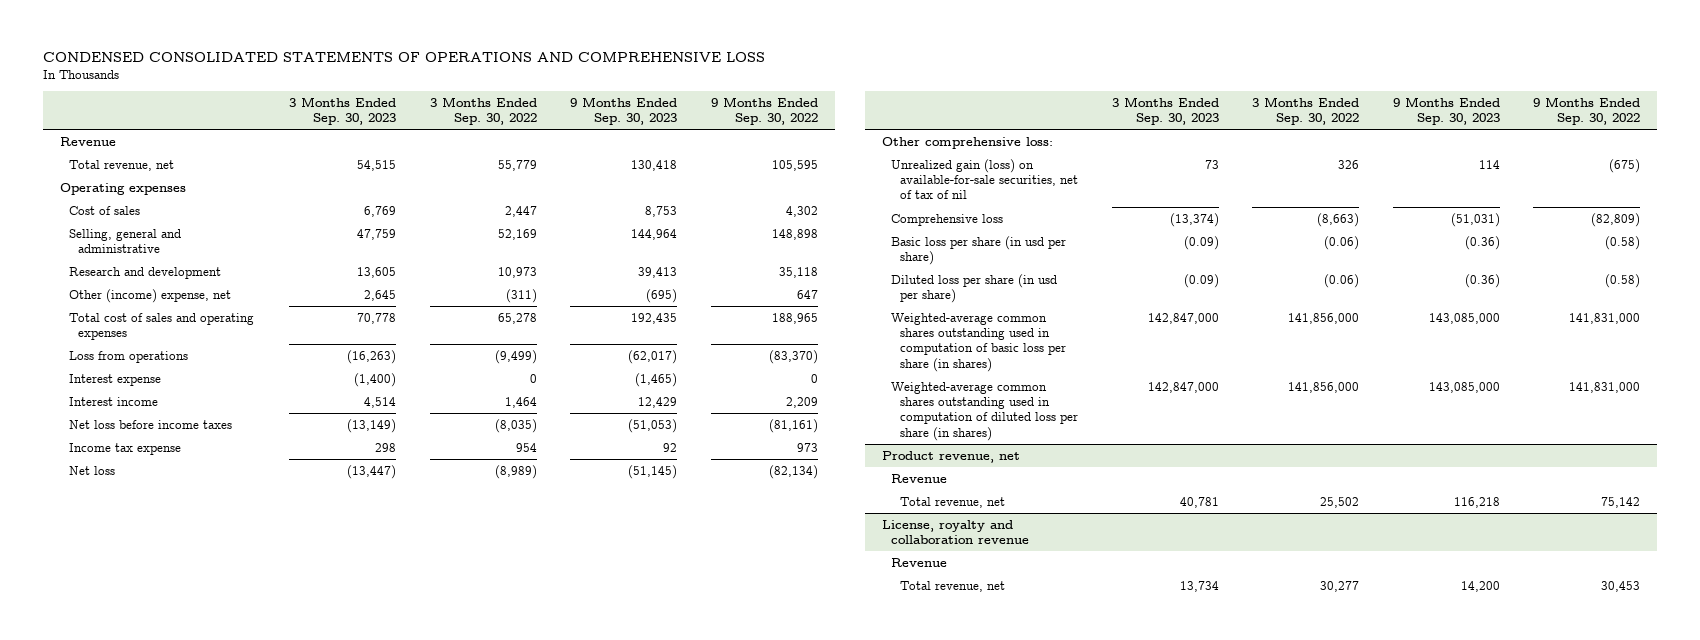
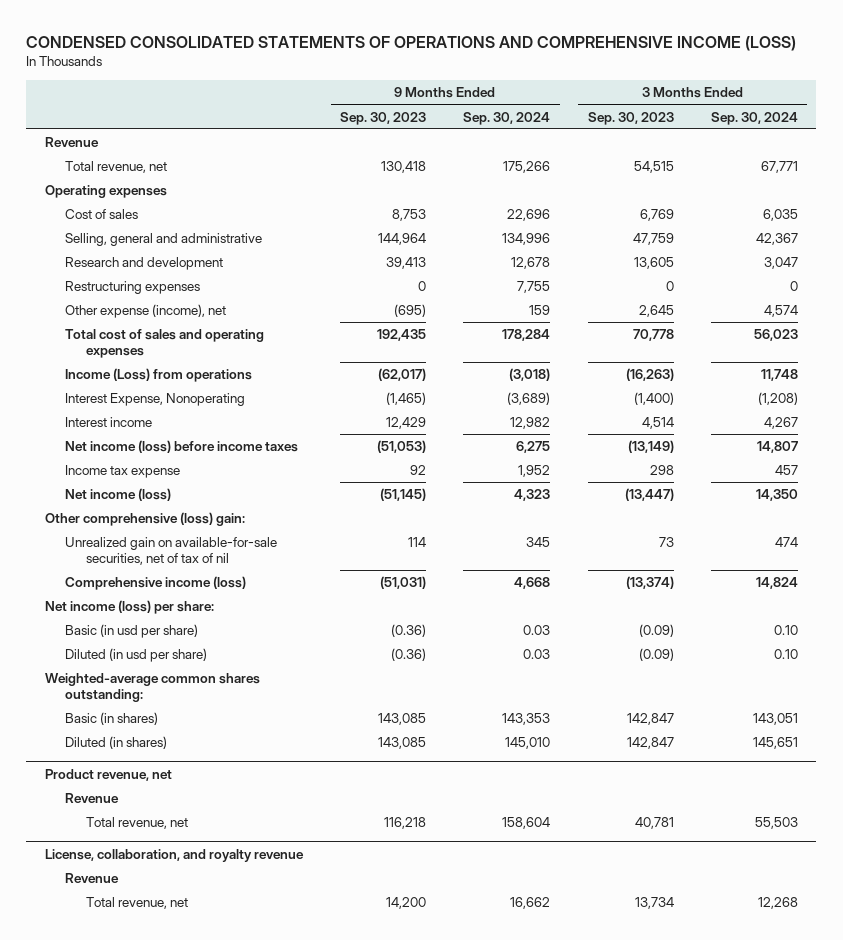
- CONDENSED CONSOLIDATED STATEMENTS OF OPERATIONS AND COMPREHENSIVE LOSS
+ CONDENSED CONSOLIDATED STATEMENTS OF OPERATIONS AND COMPREHENSIVE INCOME (LOSS)
- | 3 Months Ended Sep. 30, 2023 | 3 Months Ended Sep. 30, 2022 | 9 Months Ended Sep. 30, 2023 | 9 Months Ended Sep. 30, 2022
+ | 9 Months Ended Sep. 30, 2023 | 9 Months Ended Sep. 30, 2024 | 3 Months Ended Sep. 30, 2023 | 3 Months Ended Sep. 30, 2024
- Other (income) expense, net | 2,645 | (311) | (695) | 647
+ Restructuring expenses | 0 | 7,755 | 0 | 0
+ Other expense (income), net | (695) | 159 | 2,645 | 4,574
- Loss from operations | (16,263) | (9,499) | (62,017) | (83,370)
- Interest expense | (1,400) | 0 | (1,465) | 0
+ Income (Loss) from operations | (62,017) | (3,018) | (16,263) | 11,748
+ Interest Expense, Nonoperating | (1,465) | (3,689) | (1,400) | (1,208)
- Net loss before income taxes | (13,149) | (8,035) | (51,053) | (81,161)
+ Net income (loss) before income taxes | (51,053) | 6,275 | (13,149) | 14,807
- Net loss | (13,447) | (8,989) | (51,145) | (82,134)
- Other comprehensive loss:
- Unrealized gain (loss) on available-for-sale securities, net of tax of nil | 73 | 326 | 114 | (675)
- Comprehensive loss | (13,374) | (8,663) | (51,031) | (82,809)
- Basic loss per share (in usd per share) | (0.09) | (0.06) | (0.36) | (0.58)
- Diluted loss per share (in usd per share) | (0.09) | (0.06) | (0.36) | (0.58)
- Weighted-average common shares outstanding used in computation of basic loss per share (in shares) | 142,847,000 | 141,856,000 | 143,085,000 | 141,831,000
- Weighted-average common shares outstanding used in computation of diluted loss per share (in shares) | 142,847,000 | 141,856,000 | 143,085,000 | 141,831,000
+ Net income (loss) | (51,145) | 4,323 | (13,447) | 14,350
+ Other comprehensive (loss) gain:
+ Unrealized gain on available-for-sale securities, net of tax of nil | 114 | 345 | 73 | 474
+ Comprehensive income (loss) | (51,031) | 4,668 | (13,374) | 14,824
+ Net income (loss) per share:
+ Basic (in usd per share) | (0.36) | 0.03 | (0.09) | 0.10
+ Diluted (in usd per share) | (0.36) | 0.03 | (0.09) | 0.10
+ Weighted-average common shares outstanding:
+ Basic (in shares) | 143,085 | 143,353 | 142,847 | 143,051
+ Diluted (in shares) | 143,085 | 145,010 | 142,847 | 145,651
- License, royalty and collaboration revenue
+ License, collaboration, and royalty revenue

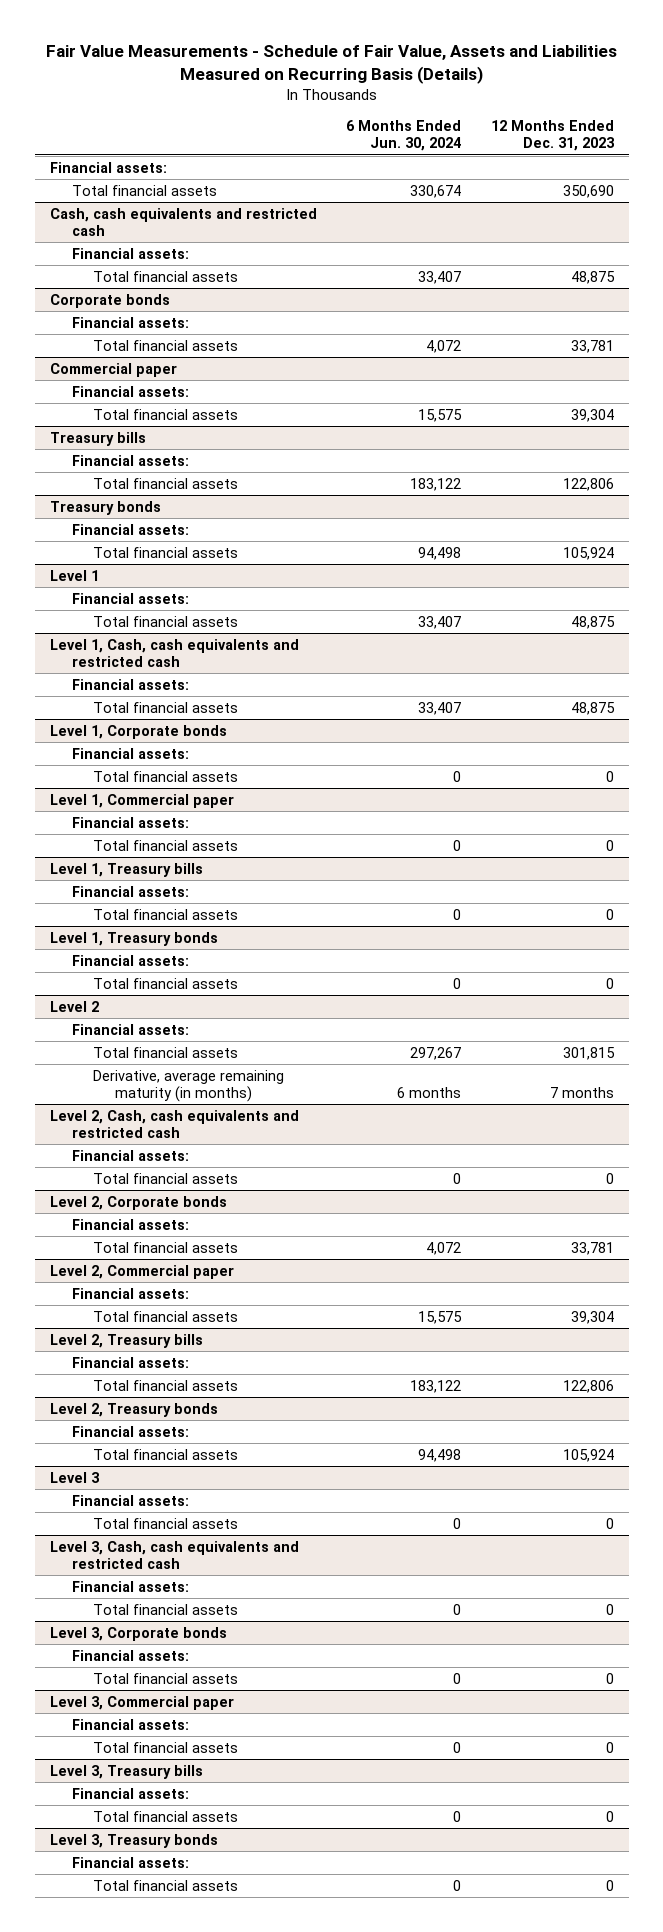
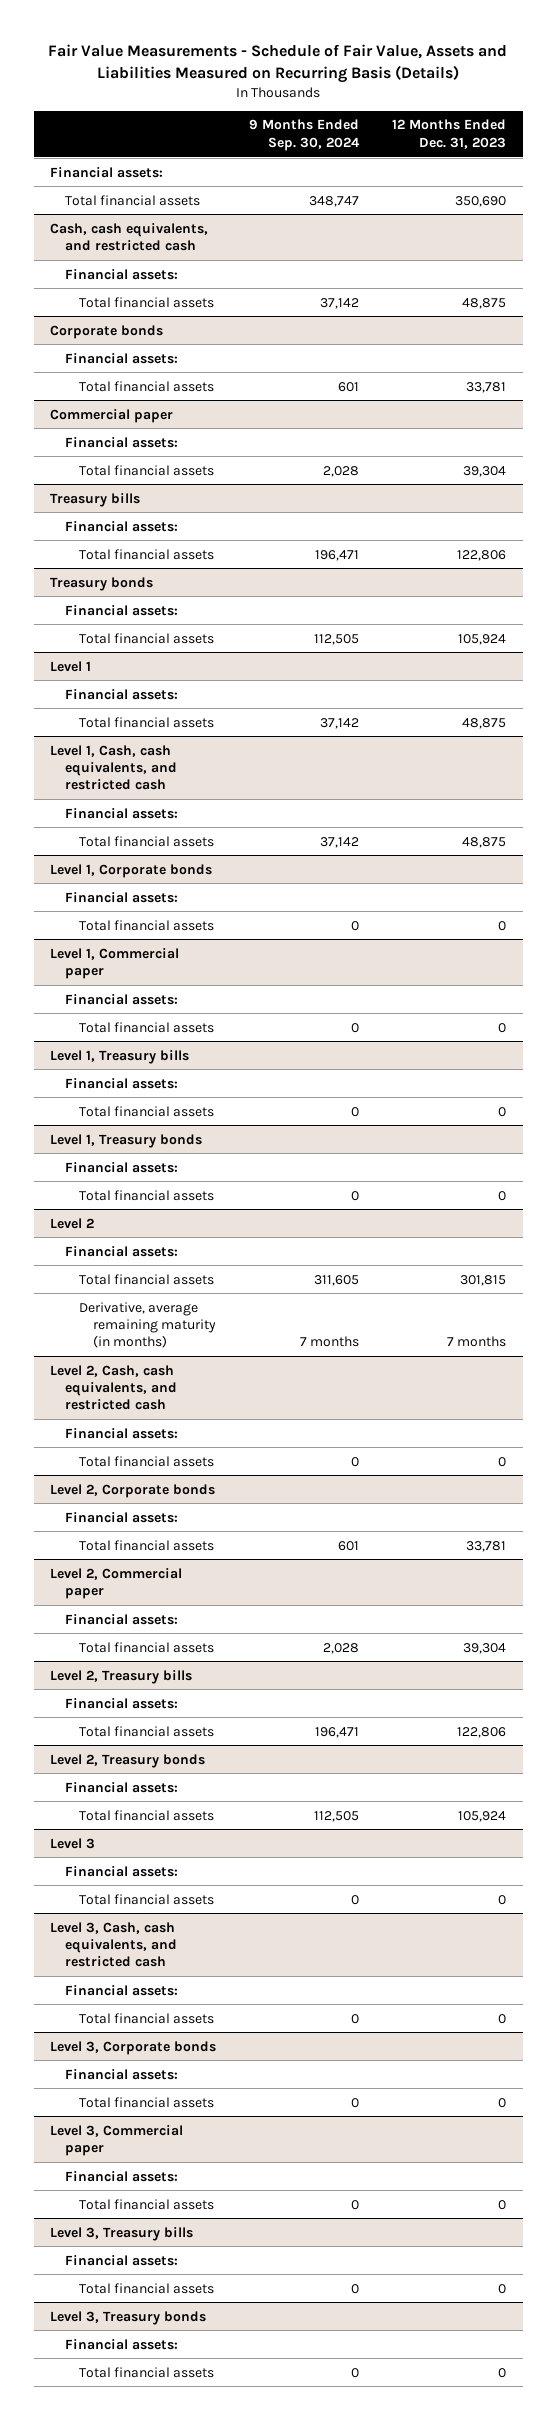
- | 6 Months Ended Jun. 30, 2024 | 12 Months Ended Dec. 31, 2023
+ | 9 Months Ended Sep. 30, 2024 | 12 Months Ended Dec. 31, 2023
- Cash, cash equivalents and restricted cash
+ Cash, cash equivalents, and restricted cash
- Level 1, Cash, cash equivalents and restricted cash
+ Level 1, Cash, cash equivalents, and restricted cash
- Level 2, Cash, cash equivalents and restricted cash
+ Level 2, Cash, cash equivalents, and restricted cash
- Level 3, Cash, cash equivalents and restricted cash
+ Level 3, Cash, cash equivalents, and restricted cash

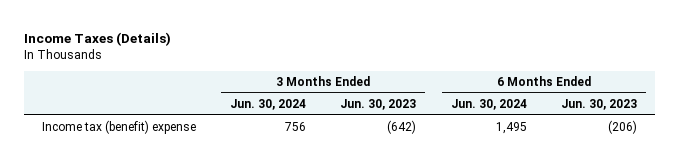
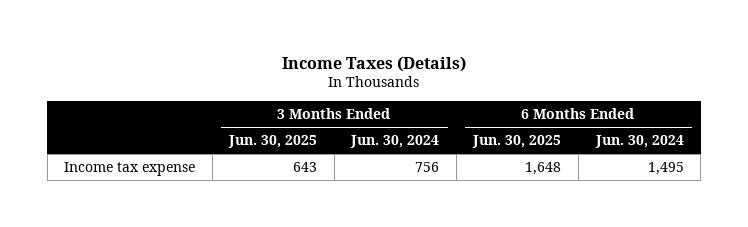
- | 3 Months Ended Jun. 30, 2024 | 3 Months Ended Jun. 30, 2023 | 6 Months Ended Jun. 30, 2024 | 6 Months Ended Jun. 30, 2023
+ | 3 Months Ended Jun. 30, 2025 | 3 Months Ended Jun. 30, 2024 | 6 Months Ended Jun. 30, 2025 | 6 Months Ended Jun. 30, 2024
- Income tax (benefit) expense | 756 | (642) | 1,495 | (206)
+ Income tax expense | 643 | 756 | 1,648 | 1,495

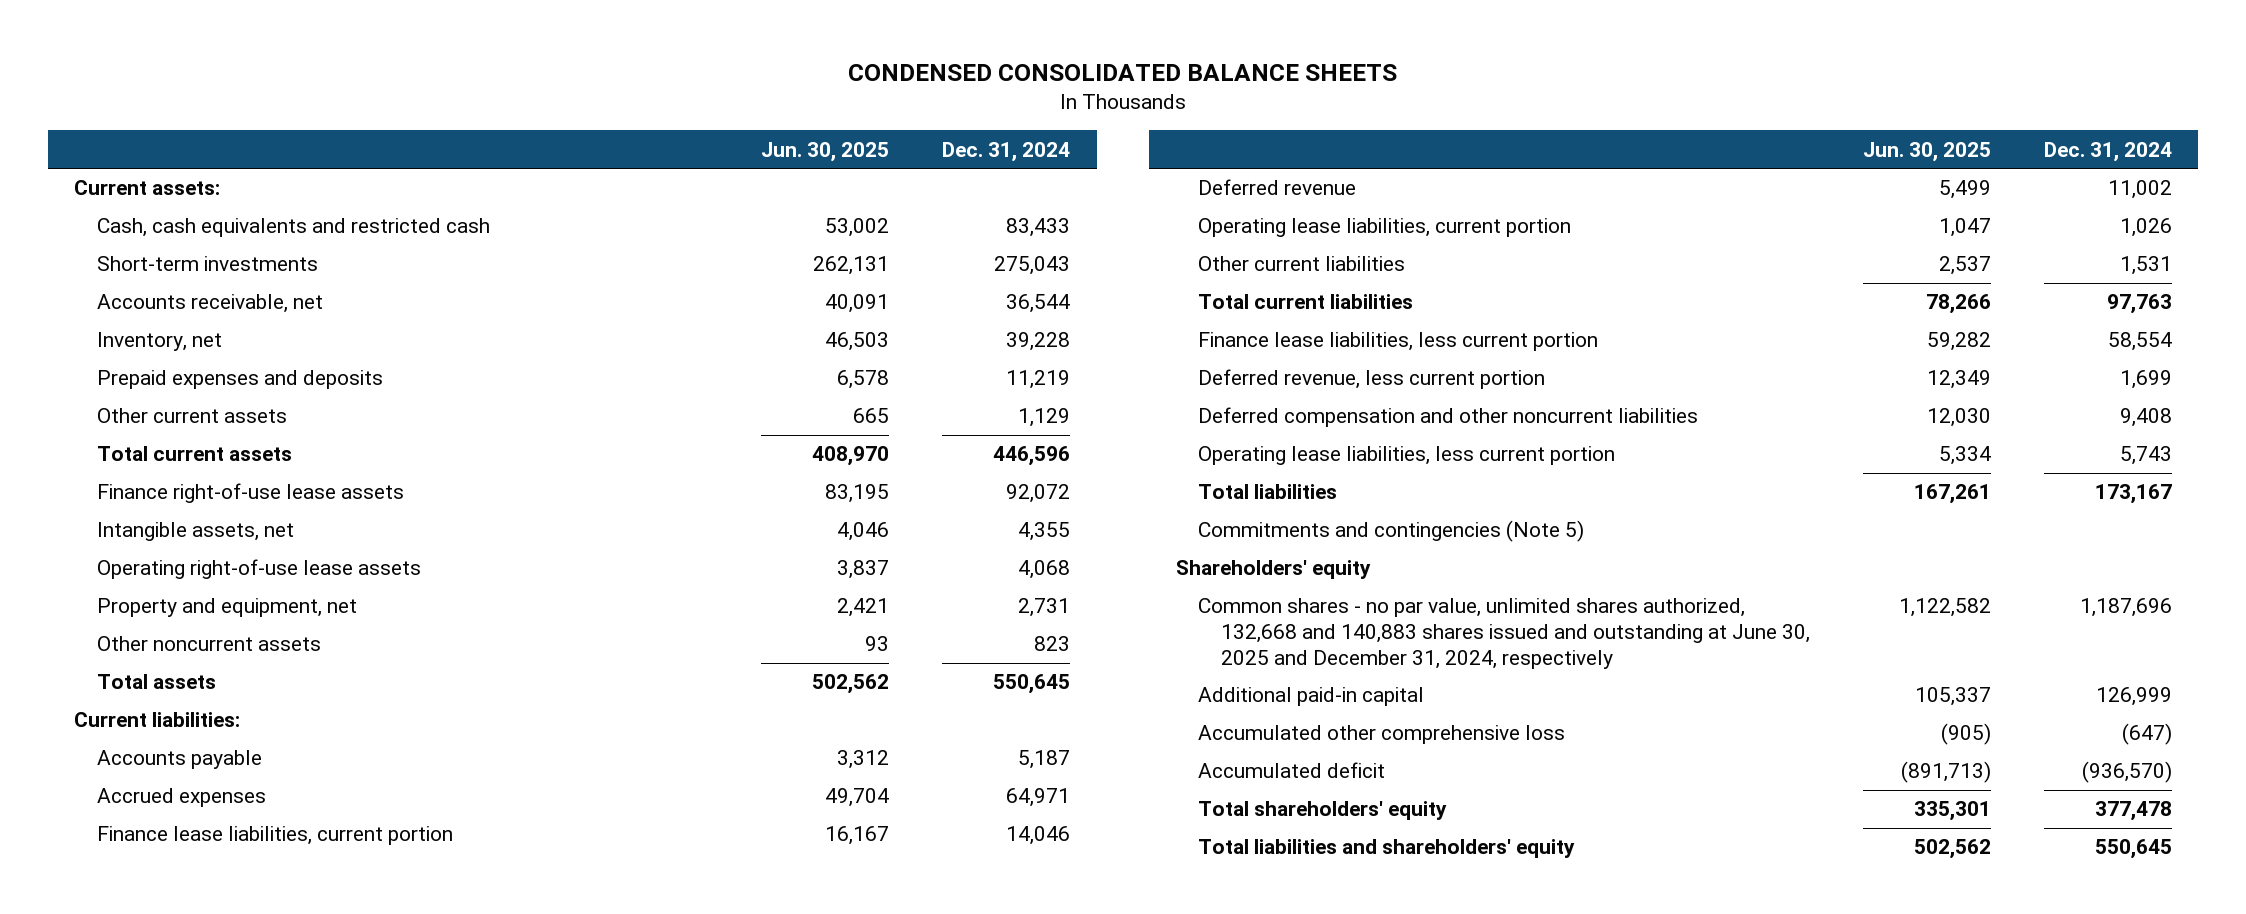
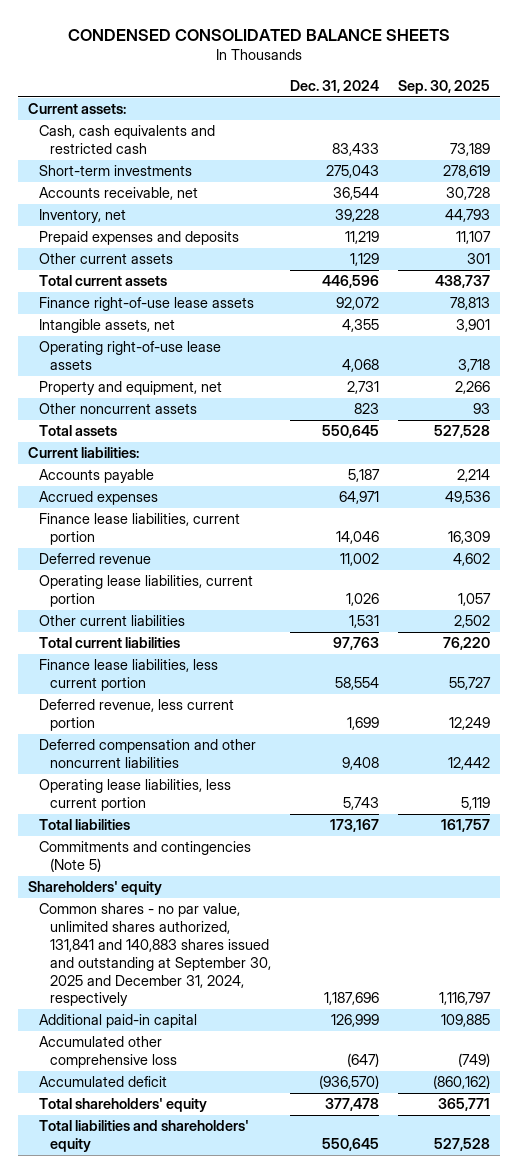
- | Jun. 30, 2025 | Dec. 31, 2024
+ | Dec. 31, 2024 | Sep. 30, 2025
- Common shares - no par value, unlimited shares authorized, 132,668 and 140,883 shares issued and outstanding at June 30, 2025 and December 31, 2024, respectively | 1,122,582 | 1,187,696
+ Common shares - no par value, unlimited shares authorized, 131,841 and 140,883 shares issued and outstanding at September 30, 2025 and December 31, 2024, respectively | 1,187,696 | 1,116,797

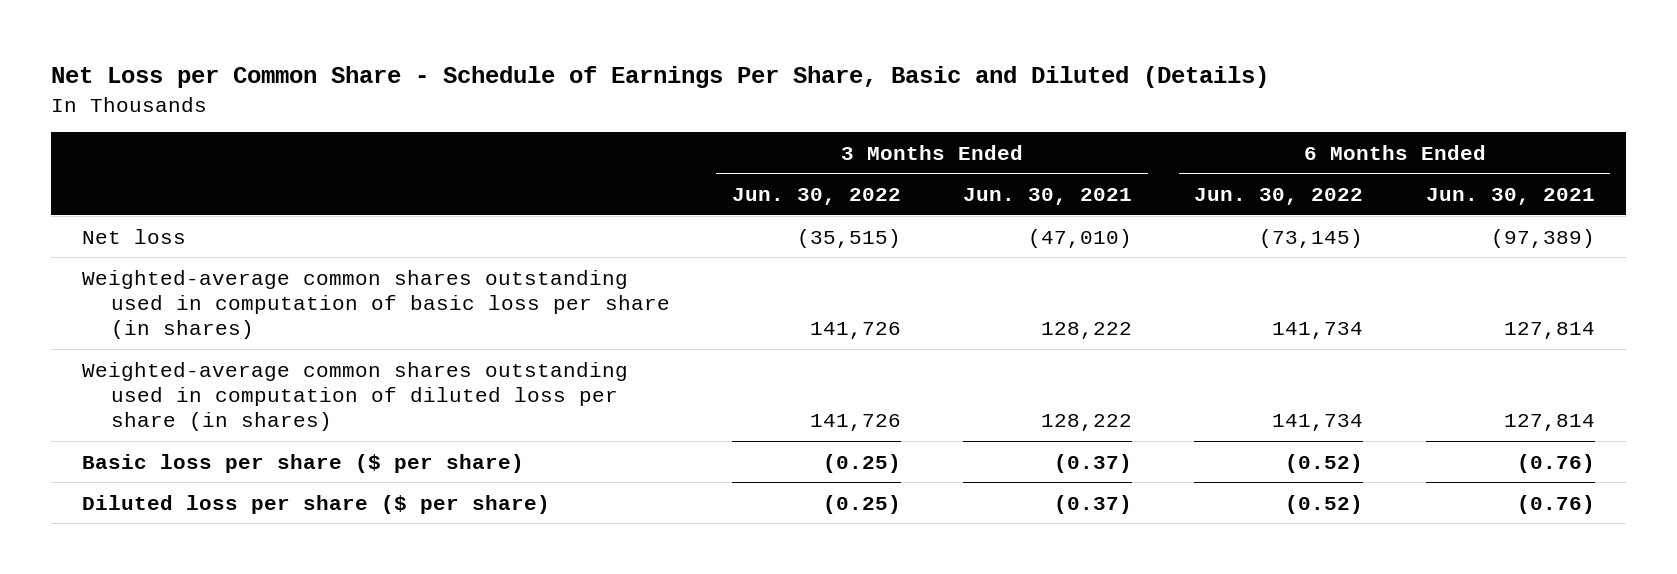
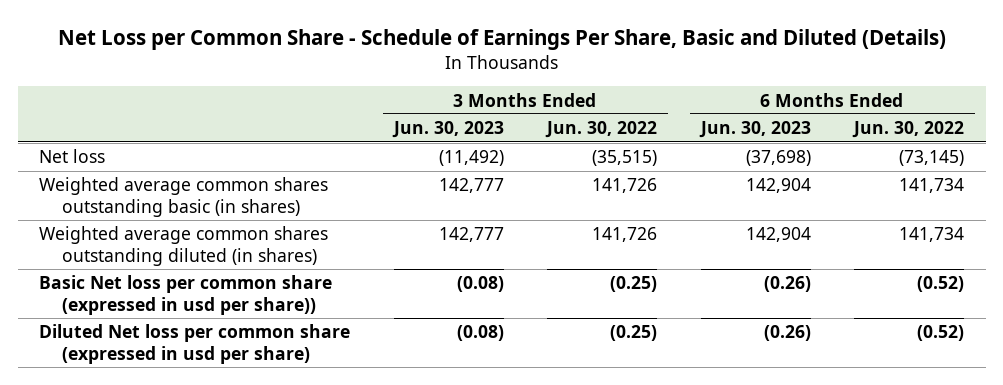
- | 3 Months Ended Jun. 30, 2022 | 3 Months Ended Jun. 30, 2021 | 6 Months Ended Jun. 30, 2022 | 6 Months Ended Jun. 30, 2021
+ | 3 Months Ended Jun. 30, 2023 | 3 Months Ended Jun. 30, 2022 | 6 Months Ended Jun. 30, 2023 | 6 Months Ended Jun. 30, 2022
- Weighted-average common shares outstanding used in computation of basic loss per share (in shares) | 141,726 | 128,222 | 141,734 | 127,814
- Weighted-average common shares outstanding used in computation of diluted loss per share (in shares) | 141,726 | 128,222 | 141,734 | 127,814
- Basic loss per share ($ per share) | (0.25) | (0.37) | (0.52) | (0.76)
- Diluted loss per share ($ per share) | (0.25) | (0.37) | (0.52) | (0.76)
+ Weighted average common shares outstanding basic (in shares) | 142,777 | 141,726 | 142,904 | 141,734
+ Weighted average common shares outstanding diluted (in shares) | 142,777 | 141,726 | 142,904 | 141,734
+ Basic Net loss per common share (expressed in usd per share)) | (0.08) | (0.25) | (0.26) | (0.52)
+ Diluted Net loss per common share (expressed in usd per share) | (0.08) | (0.25) | (0.26) | (0.52)

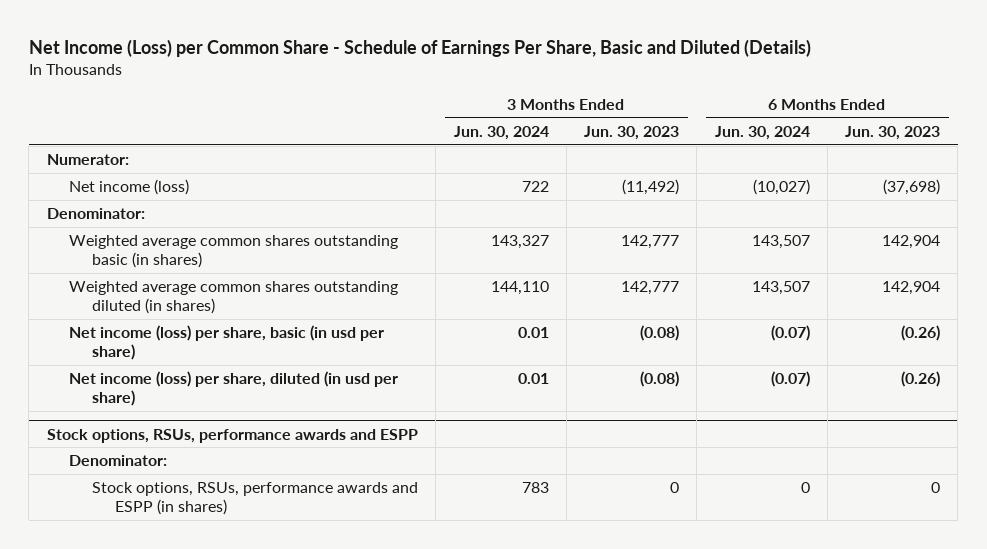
- Net Loss per Common Share - Schedule of Earnings Per Share, Basic and Diluted (Details)
+ Net Income (Loss) per Common Share - Schedule of Earnings Per Share, Basic and Diluted (Details)
- | 3 Months Ended Jun. 30, 2023 | 3 Months Ended Jun. 30, 2022 | 6 Months Ended Jun. 30, 2023 | 6 Months Ended Jun. 30, 2022
+ | 3 Months Ended Jun. 30, 2024 | 3 Months Ended Jun. 30, 2023 | 6 Months Ended Jun. 30, 2024 | 6 Months Ended Jun. 30, 2023
- Net loss | (11,492) | (35,515) | (37,698) | (73,145)
+ Numerator:
+ Net income (loss) | 722 | (11,492) | (10,027) | (37,698)
+ Denominator:
- Basic Net loss per common share (expressed in usd per share)) | (0.08) | (0.25) | (0.26) | (0.52)
- Diluted Net loss per common share (expressed in usd per share) | (0.08) | (0.25) | (0.26) | (0.52)
+ Net income (loss) per share, basic (in usd per share) | 0.01 | (0.08) | (0.07) | (0.26)
+ Net income (loss) per share, diluted (in usd per share) | 0.01 | (0.08) | (0.07) | (0.26)
+ Stock options, RSUs, performance awards and ESPP
+ Denominator:
+ Stock options, RSUs, performance awards and ESPP (in shares) | 783 | 0 | 0 | 0

